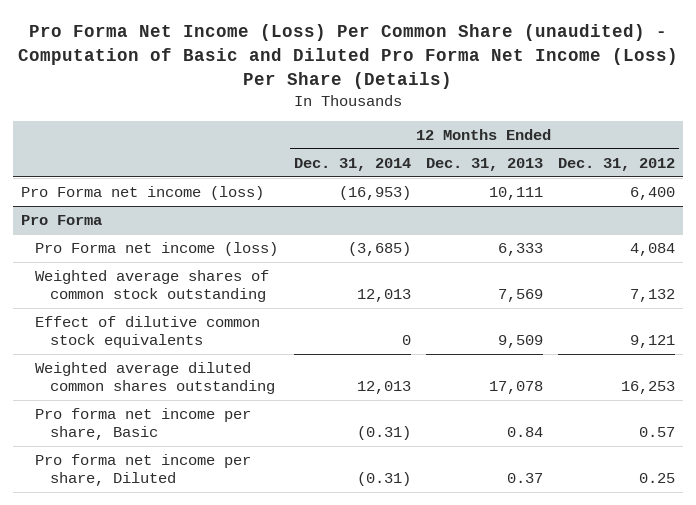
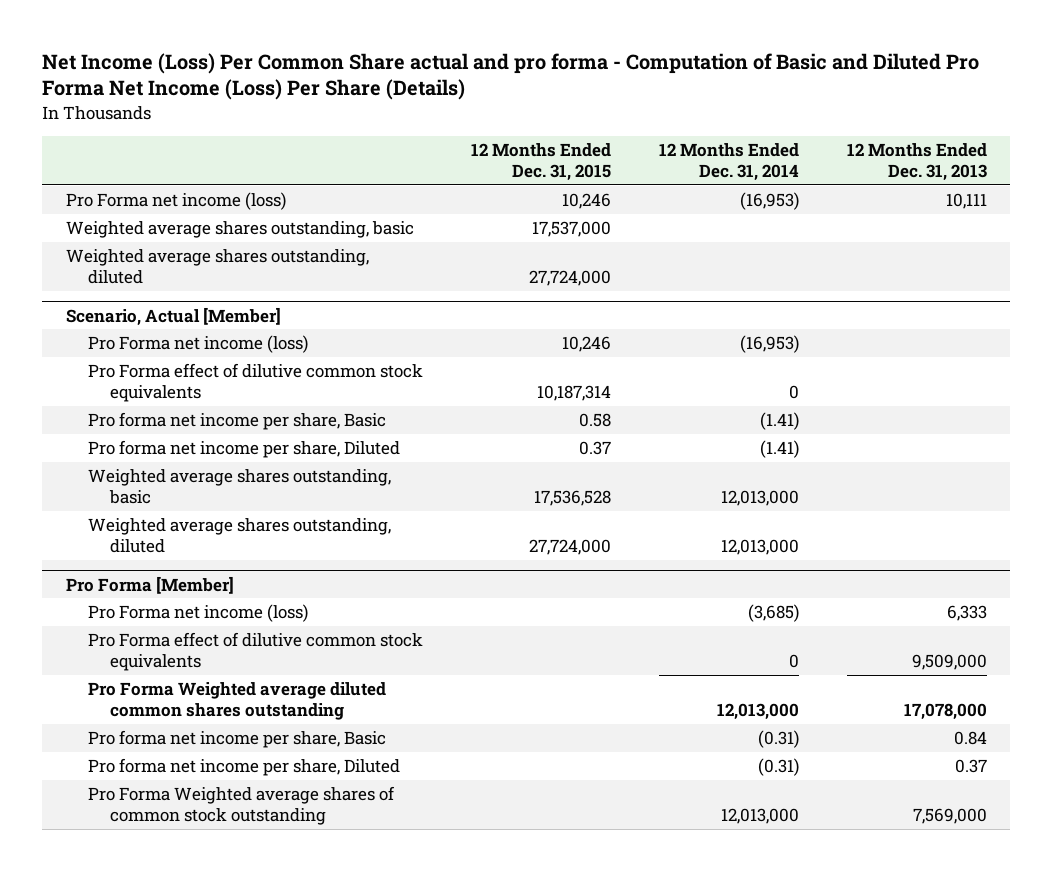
- Pro Forma Net Income (Loss) Per Common Share (unaudited) - Computation of Basic and Diluted Pro Forma Net Income (Loss) Per Share (Details)
+ Net Income (Loss) Per Common Share actual and pro forma - Computation of Basic and Diluted Pro Forma Net Income (Loss) Per Share (Details)
- | 12 Months Ended Dec. 31, 2014 | 12 Months Ended Dec. 31, 2013 | 12 Months Ended Dec. 31, 2012
+ | 12 Months Ended Dec. 31, 2015 | 12 Months Ended Dec. 31, 2014 | 12 Months Ended Dec. 31, 2013
- Pro Forma
+ Weighted average shares outstanding, basic | 17,537,000 | |
+ Weighted average shares outstanding, diluted | 27,724,000 | |
+ Scenario, Actual [Member]
+ Pro Forma net income (loss) | 10,246 | (16,953) |
+ Pro Forma effect of dilutive common stock equivalents | 10,187,314 | 0 |
+ Pro forma net income per share, Basic | 0.58 | (1.41) |
+ Pro forma net income per share, Diluted | 0.37 | (1.41) |
+ Weighted average shares outstanding, basic | 17,536,528 | 12,013,000 |
+ Weighted average shares outstanding, diluted | 27,724,000 | 12,013,000 |
+ Pro Forma [Member]
- Weighted average shares of common stock outstanding | 12,013 | 7,569 | 7,132
- Effect of dilutive common stock equivalents | 0 | 9,509 | 9,121
- Weighted average diluted common shares outstanding | 12,013 | 17,078 | 16,253
+ Pro Forma effect of dilutive common stock equivalents | | 0 | 9,509,000
+ Pro Forma Weighted average diluted common shares outstanding | | 12,013,000 | 17,078,000
+ Pro Forma Weighted average shares of common stock outstanding | | 12,013,000 | 7,569,000

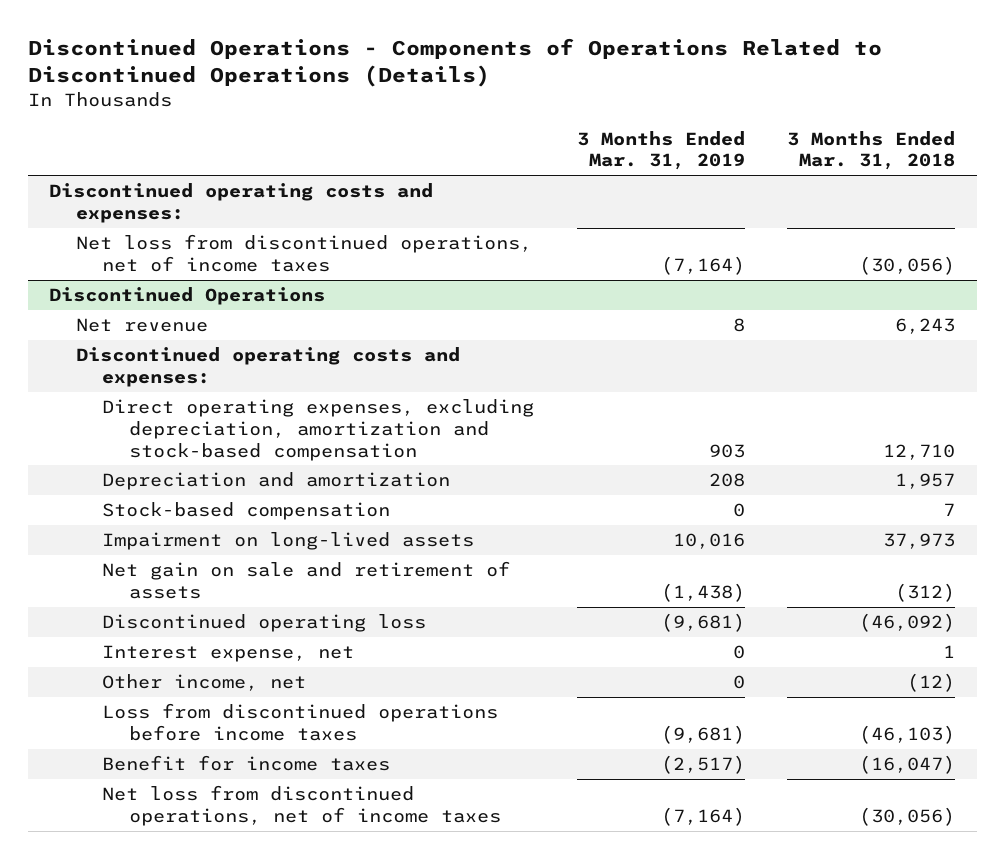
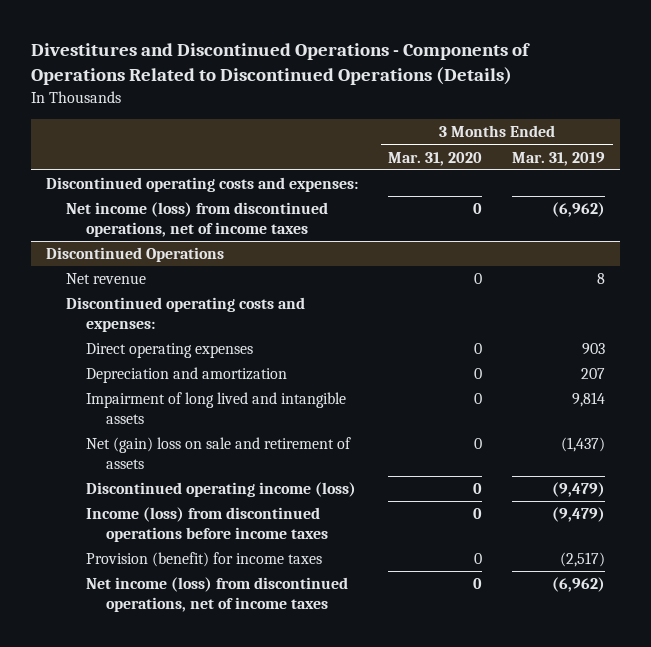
- Discontinued Operations - Components of Operations Related to Discontinued Operations (Details)
+ Divestitures and Discontinued Operations - Components of Operations Related to Discontinued Operations (Details)
- | 3 Months Ended Mar. 31, 2019 | 3 Months Ended Mar. 31, 2018
+ | 3 Months Ended Mar. 31, 2020 | 3 Months Ended Mar. 31, 2019
- Net loss from discontinued operations, net of income taxes | (7,164) | (30,056)
+ Net income (loss) from discontinued operations, net of income taxes | 0 | (6,962)
@ Discontinued Operations
- Direct operating expenses, excluding depreciation, amortization and stock-based compensation | 903 | 12,710
- Depreciation and amortization | 208 | 1,957
- Stock-based compensation | 0 | 7
- Impairment on long-lived assets | 10,016 | 37,973
- Net gain on sale and retirement of assets | (1,438) | (312)
- Discontinued operating loss | (9,681) | (46,092)
- Interest expense, net | 0 | 1
- Other income, net | 0 | (12)
- Loss from discontinued operations before income taxes | (9,681) | (46,103)
- Benefit for income taxes | (2,517) | (16,047)
- Net loss from discontinued operations, net of income taxes | (7,164) | (30,056)
+ Direct operating expenses | 0 | 903
+ Depreciation and amortization | 0 | 207
+ Impairment of long lived and intangible assets | 0 | 9,814
+ Net (gain) loss on sale and retirement of assets | 0 | (1,437)
+ Discontinued operating income (loss) | 0 | (9,479)
+ Income (loss) from discontinued operations before income taxes | 0 | (9,479)
+ Provision (benefit) for income taxes | 0 | (2,517)
+ Net income (loss) from discontinued operations, net of income taxes | 0 | (6,962)

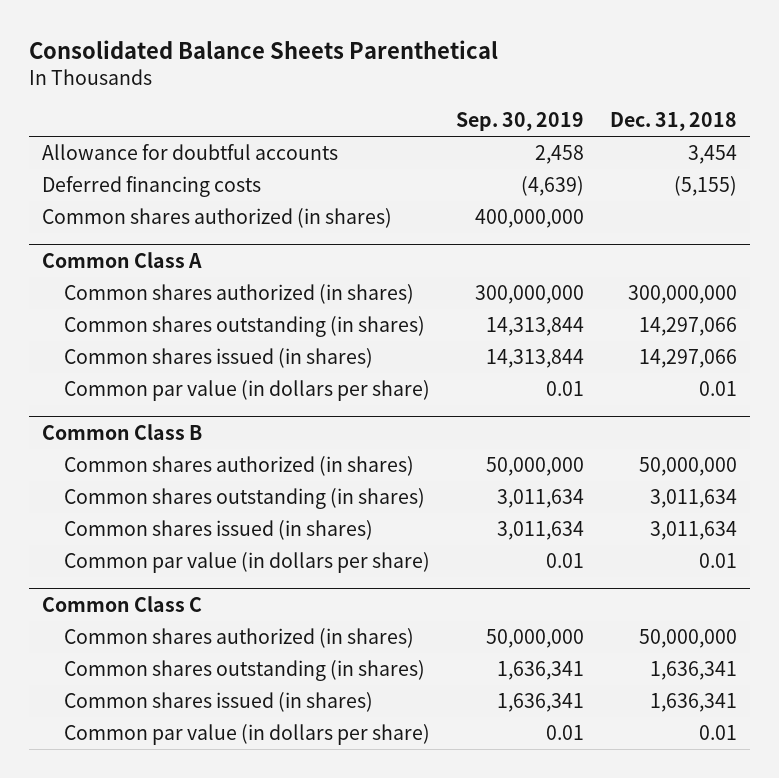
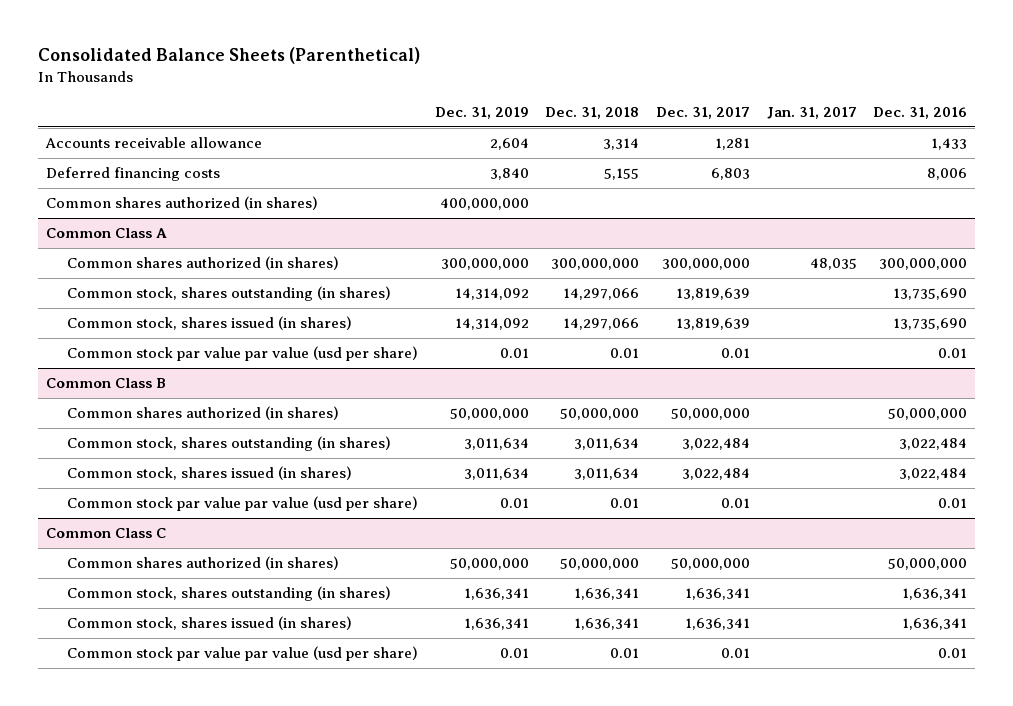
- Consolidated Balance Sheets Parenthetical
+ Consolidated Balance Sheets (Parenthetical)
- | Sep. 30, 2019 | Dec. 31, 2018
+ | Dec. 31, 2019 | Dec. 31, 2018 | Dec. 31, 2017 | Jan. 31, 2017 | Dec. 31, 2016
- Allowance for doubtful accounts | 2,458 | 3,454
- Deferred financing costs | (4,639) | (5,155)
+ Accounts receivable allowance | 2,604 | 3,314 | 1,281 | | 1,433
+ Deferred financing costs | 3,840 | 5,155 | 6,803 | | 8,006
@ Common Class A
- Common shares outstanding (in shares) | 14,313,844 | 14,297,066
- Common shares issued (in shares) | 14,313,844 | 14,297,066
- Common par value (in dollars per share) | 0.01 | 0.01
+ Common stock, shares outstanding (in shares) | 14,314,092 | 14,297,066 | 13,819,639 | | 13,735,690
+ Common stock, shares issued (in shares) | 14,314,092 | 14,297,066 | 13,819,639 | | 13,735,690
+ Common stock par value par value (usd per share) | 0.01 | 0.01 | 0.01 | | 0.01
@ Common Class B
- Common shares outstanding (in shares) | 3,011,634 | 3,011,634
- Common shares issued (in shares) | 3,011,634 | 3,011,634
- Common par value (in dollars per share) | 0.01 | 0.01
+ Common stock, shares outstanding (in shares) | 3,011,634 | 3,011,634 | 3,022,484 | | 3,022,484
+ Common stock, shares issued (in shares) | 3,011,634 | 3,011,634 | 3,022,484 | | 3,022,484
+ Common stock par value par value (usd per share) | 0.01 | 0.01 | 0.01 | | 0.01
@ Common Class C
- Common shares outstanding (in shares) | 1,636,341 | 1,636,341
- Common shares issued (in shares) | 1,636,341 | 1,636,341
- Common par value (in dollars per share) | 0.01 | 0.01
+ Common stock, shares outstanding (in shares) | 1,636,341 | 1,636,341 | 1,636,341 | | 1,636,341
+ Common stock, shares issued (in shares) | 1,636,341 | 1,636,341 | 1,636,341 | | 1,636,341
+ Common stock par value par value (usd per share) | 0.01 | 0.01 | 0.01 | | 0.01

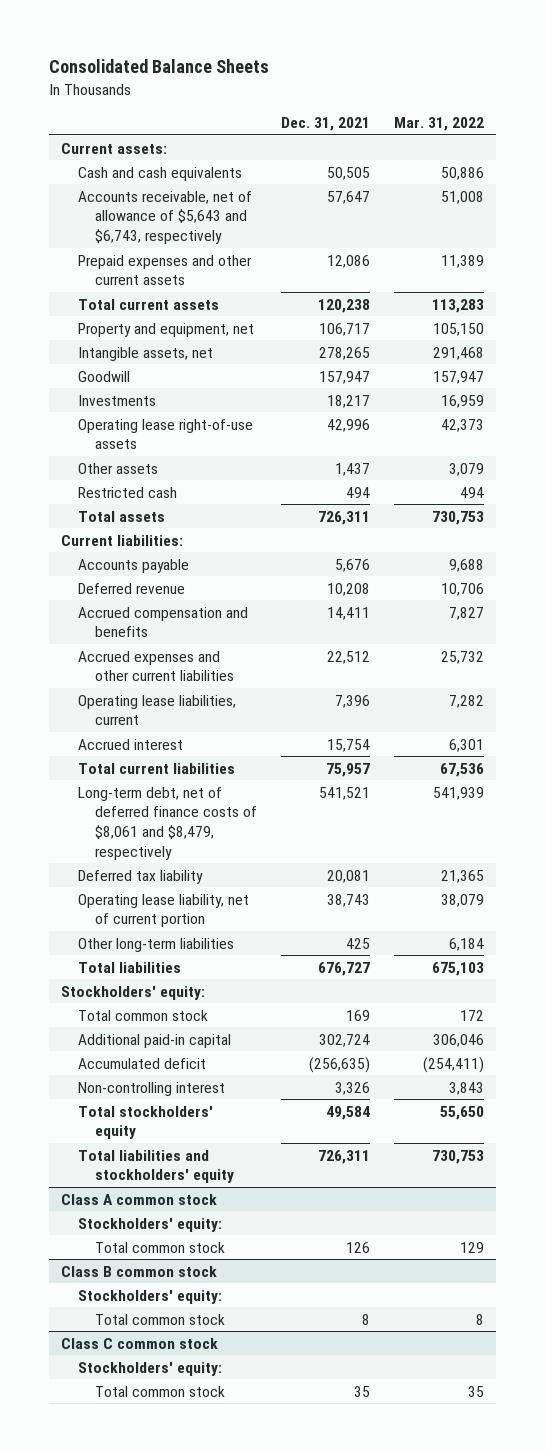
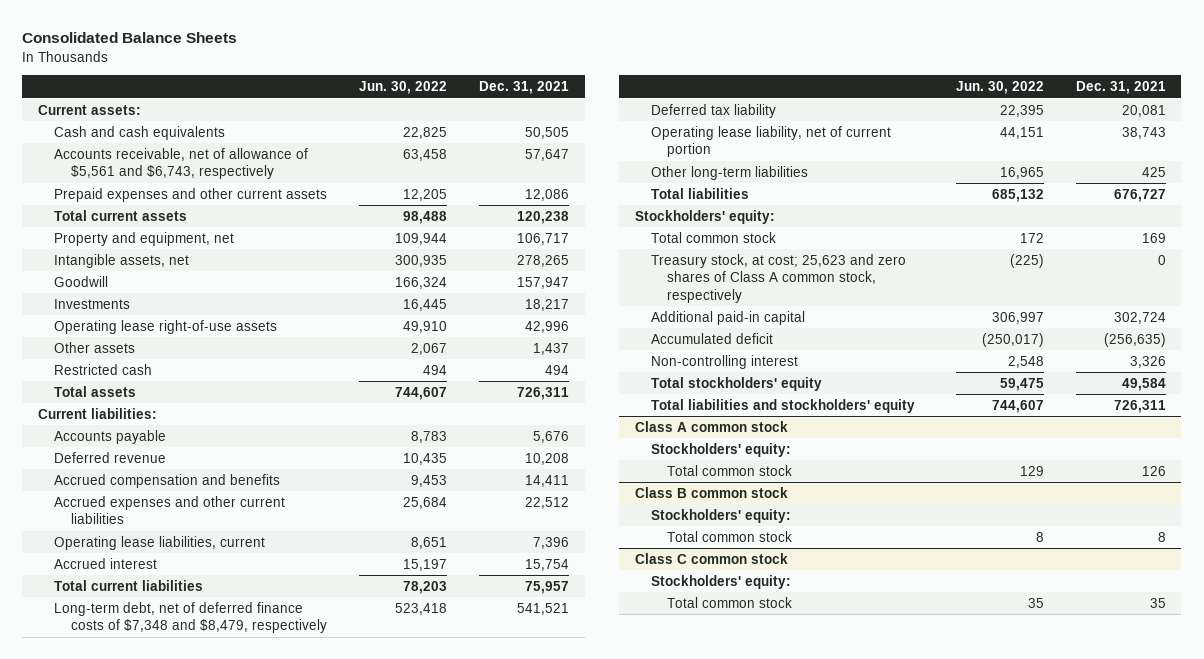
- | Dec. 31, 2021 | Mar. 31, 2022
+ | Jun. 30, 2022 | Dec. 31, 2021
- Accounts receivable, net of allowance of $5,643 and $6,743, respectively | 57,647 | 51,008
+ Accounts receivable, net of allowance of $5,561 and $6,743, respectively | 63,458 | 57,647
- Long-term debt, net of deferred finance costs of $8,061 and $8,479, respectively | 541,521 | 541,939
+ Long-term debt, net of deferred finance costs of $7,348 and $8,479, respectively | 523,418 | 541,521
+ Treasury stock, at cost; 25,623 and zero shares of Class A common stock, respectively | (225) | 0

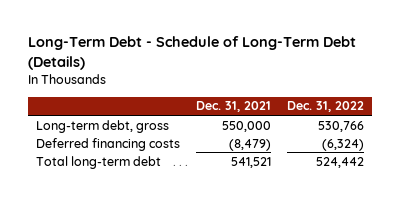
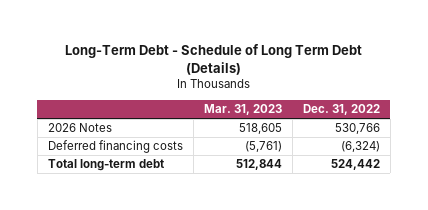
- Long-Term Debt - Schedule of Long-Term Debt (Details)
+ Long-Term Debt - Schedule of Long Term Debt (Details)
- | Dec. 31, 2021 | Dec. 31, 2022
+ | Mar. 31, 2023 | Dec. 31, 2022
- Long-term debt, gross | 550,000 | 530,766
+ 2026 Notes | 518,605 | 530,766

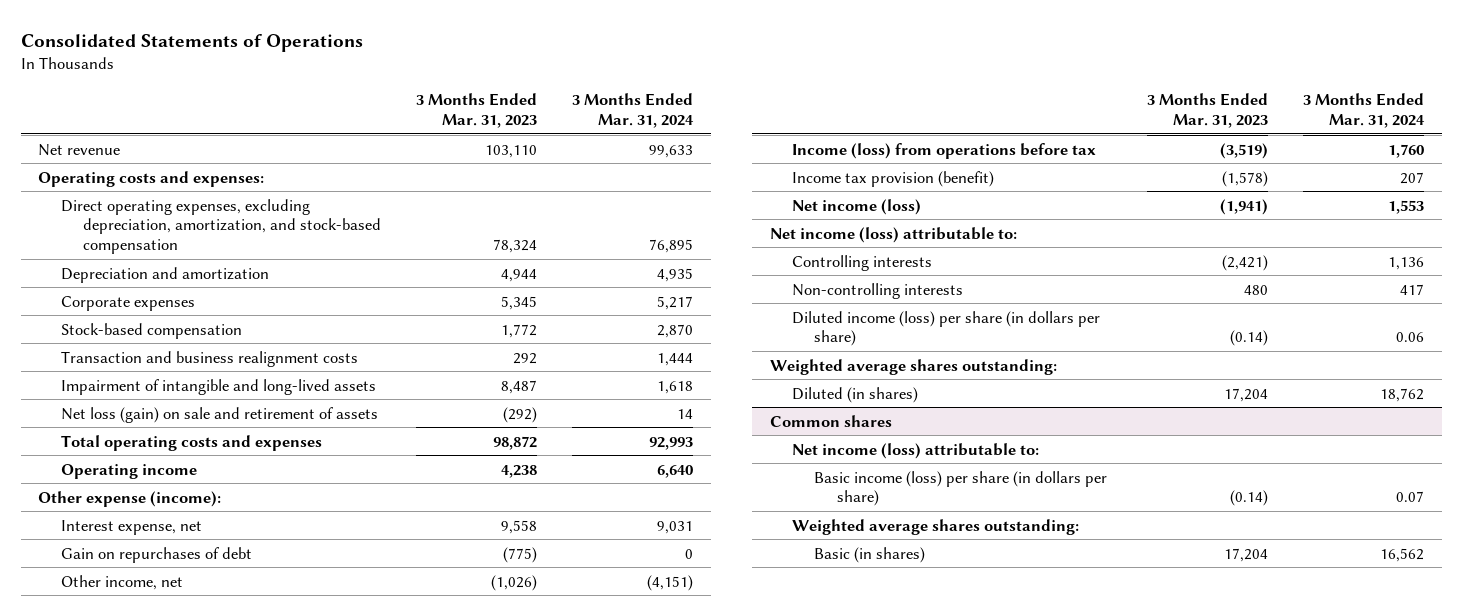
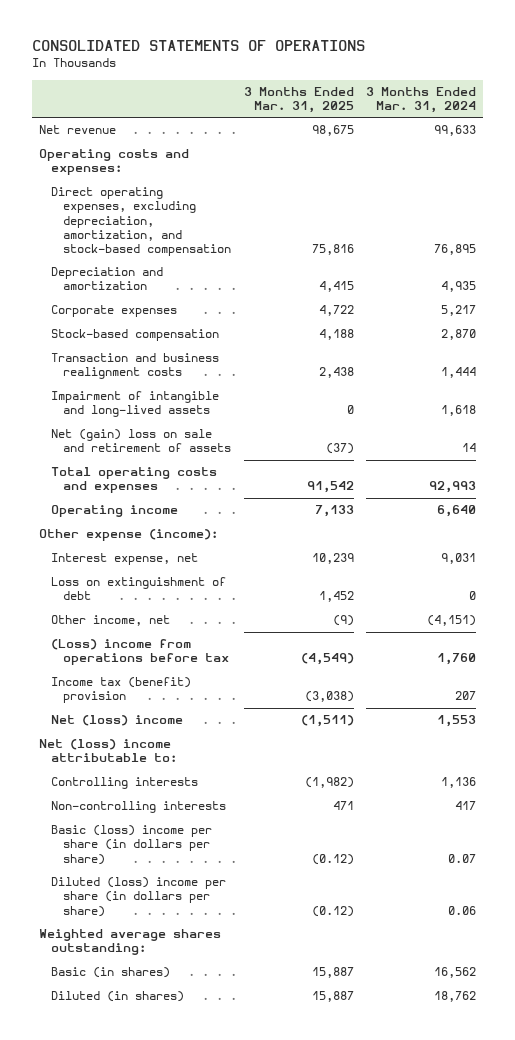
- Consolidated Statements of Operations
+ CONSOLIDATED STATEMENTS OF OPERATIONS
- | 3 Months Ended Mar. 31, 2023 | 3 Months Ended Mar. 31, 2024
+ | 3 Months Ended Mar. 31, 2025 | 3 Months Ended Mar. 31, 2024
- Net loss (gain) on sale and retirement of assets | (292) | 14
+ Net (gain) loss on sale and retirement of assets | (37) | 14
- Gain on repurchases of debt | (775) | 0
+ Loss on extinguishment of debt | 1,452 | 0
- Income (loss) from operations before tax | (3,519) | 1,760
- Income tax provision (benefit) | (1,578) | 207
- Net income (loss) | (1,941) | 1,553
- Net income (loss) attributable to:
+ (Loss) income from operations before tax | (4,549) | 1,760
+ Income tax (benefit) provision | (3,038) | 207
+ Net (loss) income | (1,511) | 1,553
+ Net (loss) income attributable to:
- Diluted income (loss) per share (in dollars per share) | (0.14) | 0.06
- Weighted average shares outstanding:
- Common shares
- Net income (loss) attributable to:
- Basic income (loss) per share (in dollars per share) | (0.14) | 0.07
+ Basic (loss) income per share (in dollars per share) | (0.12) | 0.07
+ Diluted (loss) income per share (in dollars per share) | (0.12) | 0.06
moved down: Diluted (in shares) | 15,887 | 18,762

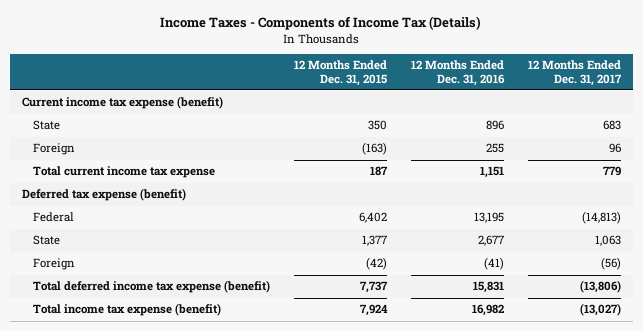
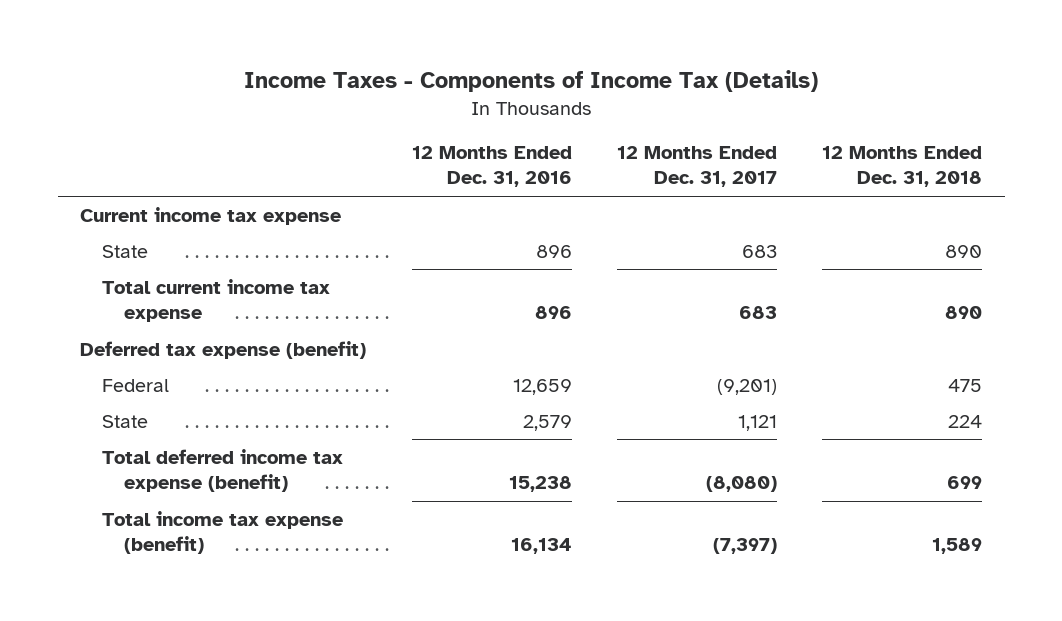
- | 12 Months Ended Dec. 31, 2015 | 12 Months Ended Dec. 31, 2016 | 12 Months Ended Dec. 31, 2017
+ | 12 Months Ended Dec. 31, 2016 | 12 Months Ended Dec. 31, 2017 | 12 Months Ended Dec. 31, 2018
- Current income tax expense (benefit)
+ Current income tax expense
- Foreign | (163) | 255 | 96
- Total current income tax expense | 187 | 1,151 | 779
+ Total current income tax expense | 896 | 683 | 890
- Federal | 6,402 | 13,195 | (14,813)
- State | 1,377 | 2,677 | 1,063
- Foreign | (42) | (41) | (56)
- Total deferred income tax expense (benefit) | 7,737 | 15,831 | (13,806)
- Total income tax expense (benefit) | 7,924 | 16,982 | (13,027)
+ Federal | 12,659 | (9,201) | 475
+ State | 2,579 | 1,121 | 224
+ Total deferred income tax expense (benefit) | 15,238 | (8,080) | 699
+ Total income tax expense (benefit) | 16,134 | (7,397) | 1,589

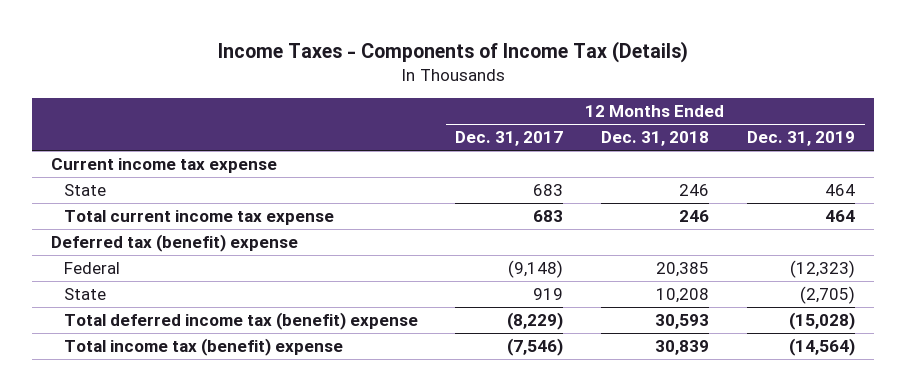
- | 12 Months Ended Dec. 31, 2016 | 12 Months Ended Dec. 31, 2017 | 12 Months Ended Dec. 31, 2018
+ | 12 Months Ended Dec. 31, 2017 | 12 Months Ended Dec. 31, 2018 | 12 Months Ended Dec. 31, 2019
- State | 896 | 683 | 890
- Total current income tax expense | 896 | 683 | 890
- Deferred tax expense (benefit)
- Federal | 12,659 | (9,201) | 475
- State | 2,579 | 1,121 | 224
- Total deferred income tax expense (benefit) | 15,238 | (8,080) | 699
- Total income tax expense (benefit) | 16,134 | (7,397) | 1,589
+ State | 683 | 246 | 464
+ Total current income tax expense | 683 | 246 | 464
+ Deferred tax (benefit) expense
+ Federal | (9,148) | 20,385 | (12,323)
+ State | 919 | 10,208 | (2,705)
+ Total deferred income tax (benefit) expense | (8,229) | 30,593 | (15,028)
+ Total income tax (benefit) expense | (7,546) | 30,839 | (14,564)

